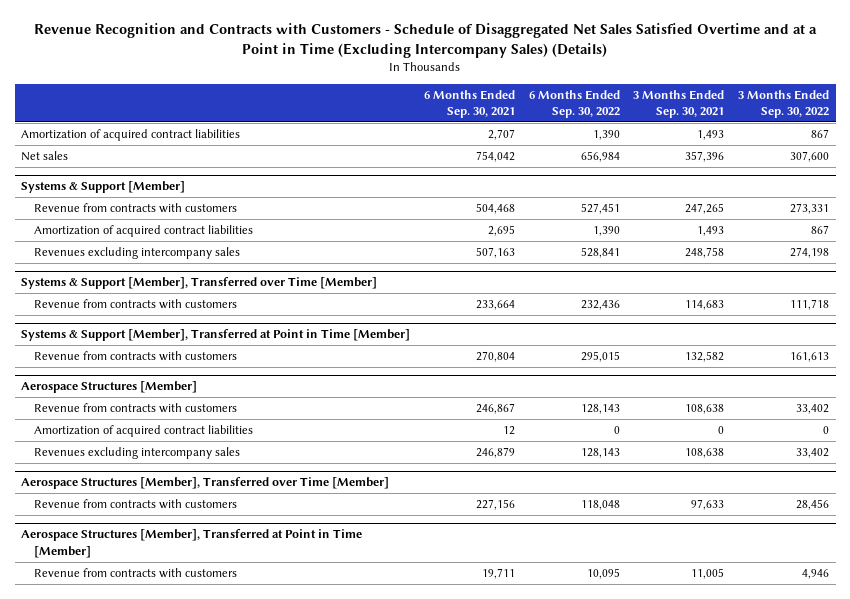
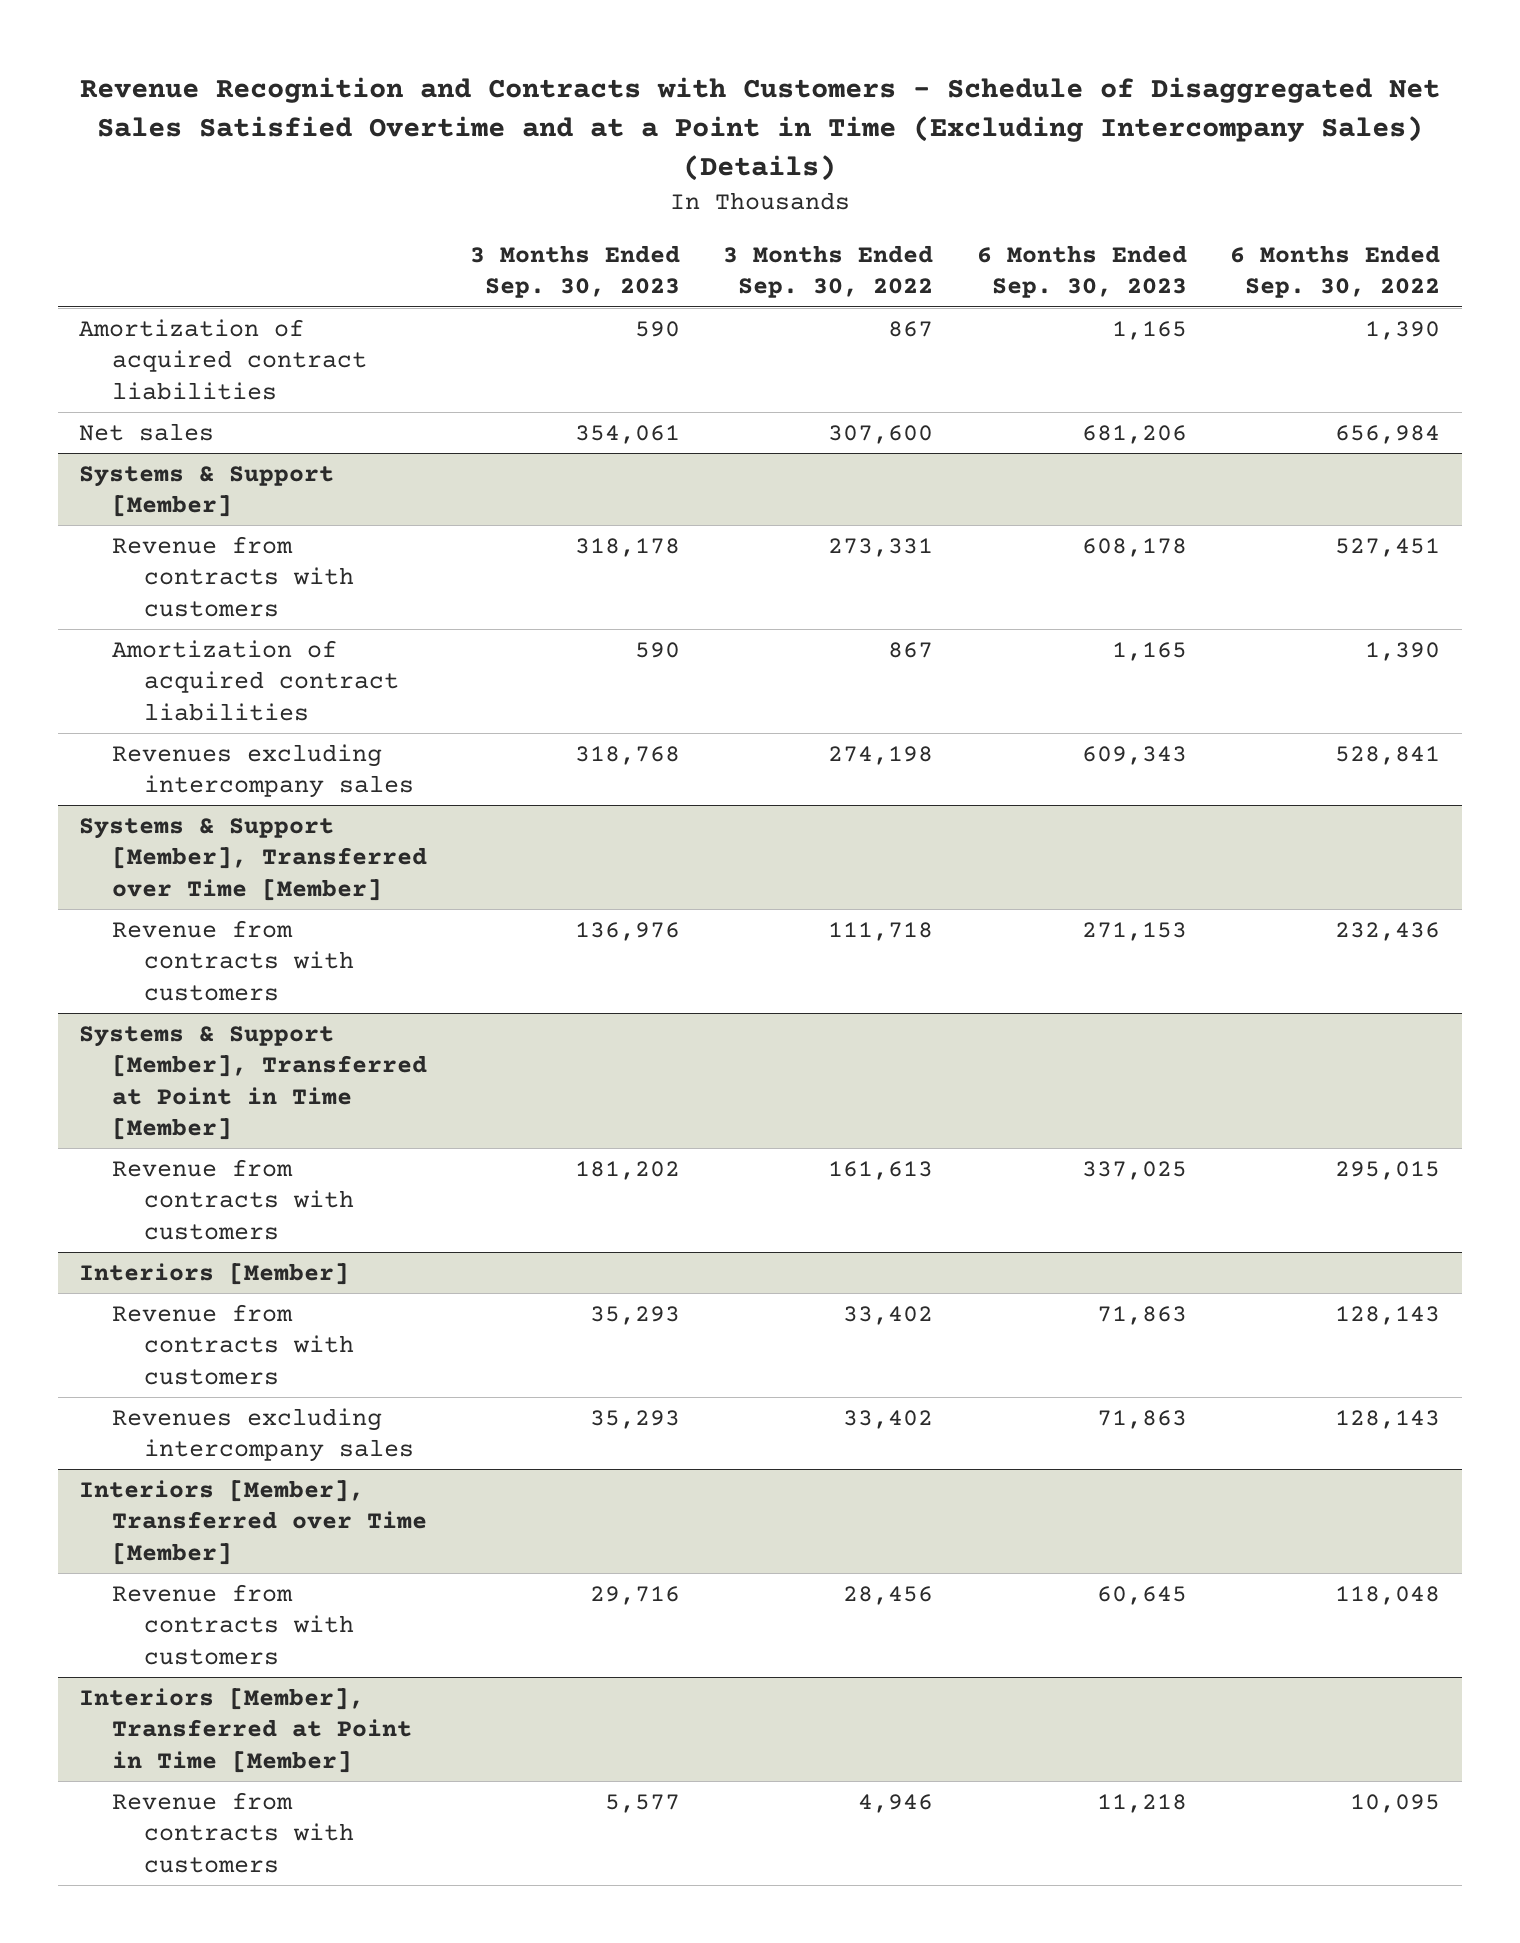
- | 6 Months Ended Sep. 30, 2021 | 6 Months Ended Sep. 30, 2022 | 3 Months Ended Sep. 30, 2021 | 3 Months Ended Sep. 30, 2022
+ | 3 Months Ended Sep. 30, 2023 | 3 Months Ended Sep. 30, 2022 | 6 Months Ended Sep. 30, 2023 | 6 Months Ended Sep. 30, 2022
- Aerospace Structures [Member]
+ Interiors [Member]
- Amortization of acquired contract liabilities | 12 | 0 | 0 | 0
- Aerospace Structures [Member], Transferred over Time [Member]
+ Interiors [Member], Transferred over Time [Member]
- Aerospace Structures [Member], Transferred at Point in Time [Member]
+ Interiors [Member], Transferred at Point in Time [Member]

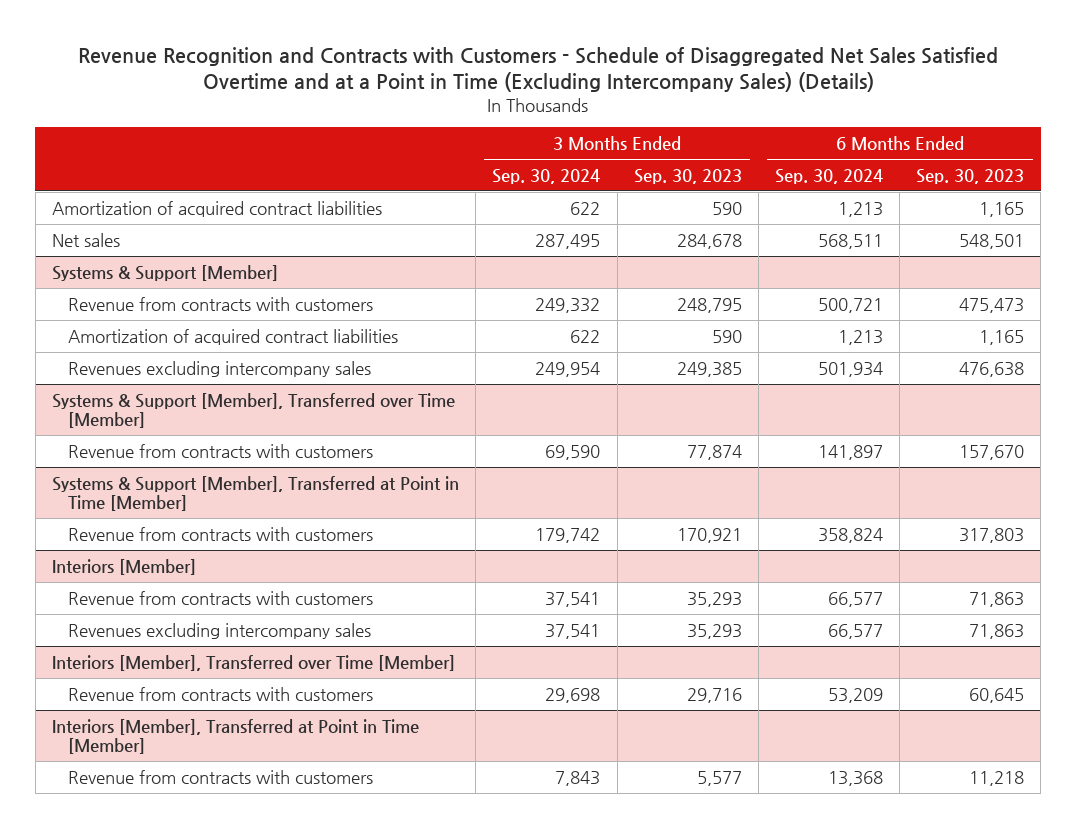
- | 3 Months Ended Sep. 30, 2023 | 3 Months Ended Sep. 30, 2022 | 6 Months Ended Sep. 30, 2023 | 6 Months Ended Sep. 30, 2022
+ | 3 Months Ended Sep. 30, 2024 | 3 Months Ended Sep. 30, 2023 | 6 Months Ended Sep. 30, 2024 | 6 Months Ended Sep. 30, 2023
- Net sales | 354,061 | 307,600 | 681,206 | 656,984
+ Net sales | 287,495 | 284,678 | 568,511 | 548,501
@ Systems & Support [Member]
- Revenue from contracts with customers | 318,178 | 273,331 | 608,178 | 527,451
+ Revenue from contracts with customers | 249,332 | 248,795 | 500,721 | 475,473
- Revenues excluding intercompany sales | 318,768 | 274,198 | 609,343 | 528,841
+ Revenues excluding intercompany sales | 249,954 | 249,385 | 501,934 | 476,638
@ Systems & Support [Member], Transferred over Time [Member]
- Revenue from contracts with customers | 136,976 | 111,718 | 271,153 | 232,436
+ Revenue from contracts with customers | 69,590 | 77,874 | 141,897 | 157,670
@ Systems & Support [Member], Transferred at Point in Time [Member]
- Revenue from contracts with customers | 181,202 | 161,613 | 337,025 | 295,015
+ Revenue from contracts with customers | 179,742 | 170,921 | 358,824 | 317,803

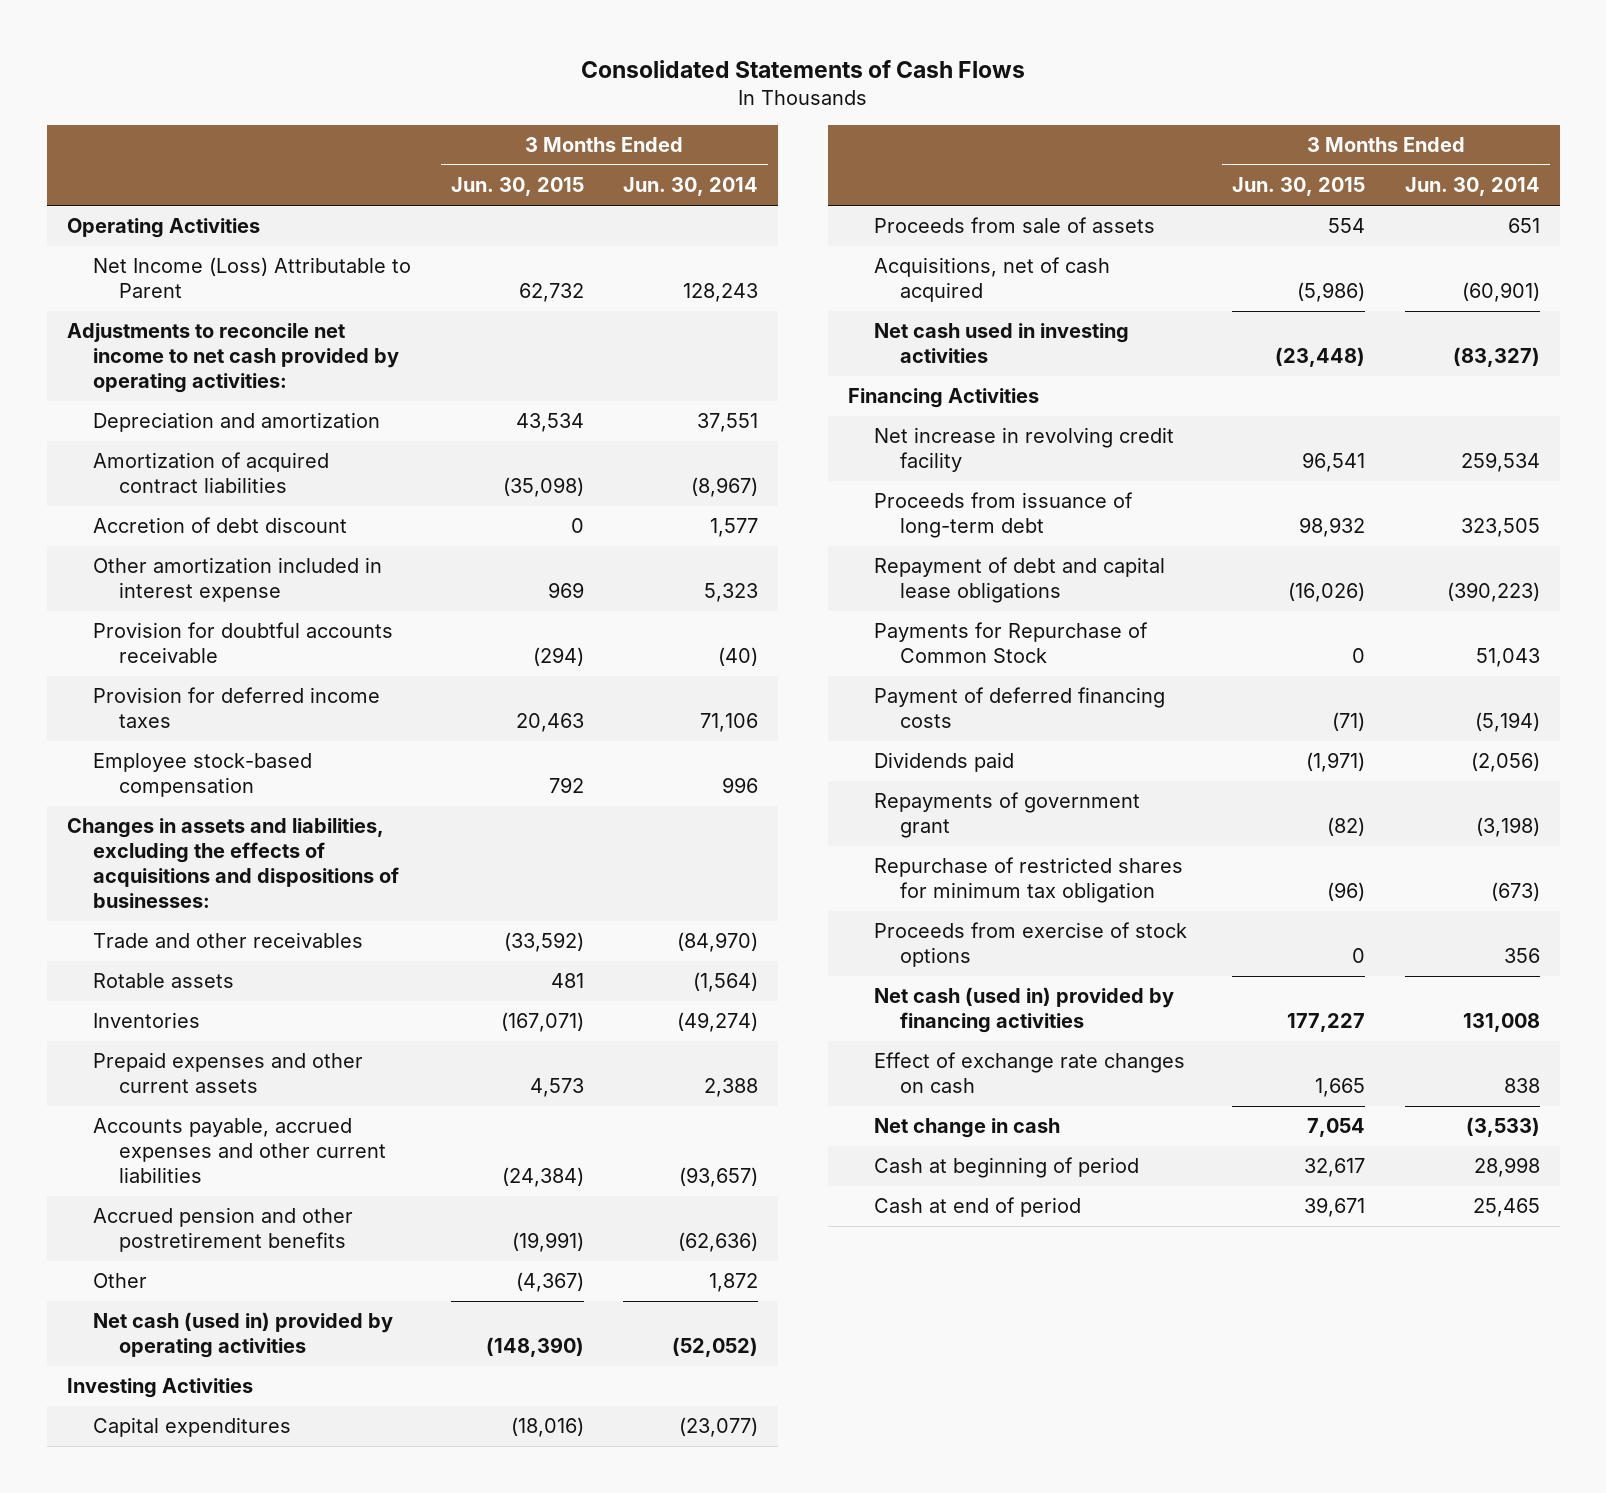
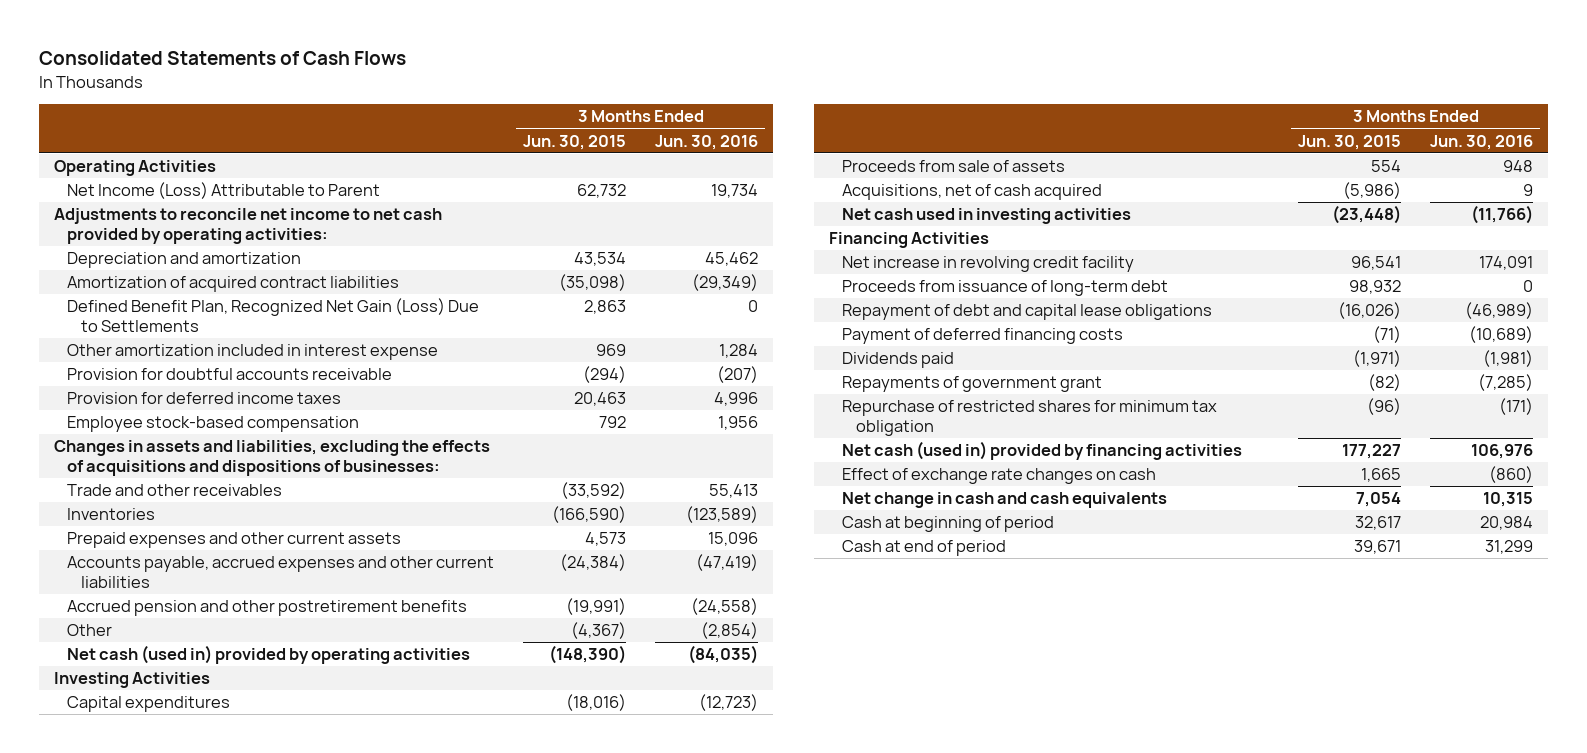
- | 3 Months Ended Jun. 30, 2015 | 3 Months Ended Jun. 30, 2014
+ | 3 Months Ended Jun. 30, 2015 | 3 Months Ended Jun. 30, 2016
- Accretion of debt discount | 0 | 1,577
+ Defined Benefit Plan, Recognized Net Gain (Loss) Due to Settlements | 2,863 | 0
- Rotable assets | 481 | (1,564)
- Inventories | (167,071) | (49,274)
+ Inventories | (166,590) | (123,589)
- Payments for Repurchase of Common Stock | 0 | 51,043
- Proceeds from exercise of stock options | 0 | 356
- Net change in cash | 7,054 | (3,533)
+ Net change in cash and cash equivalents | 7,054 | 10,315

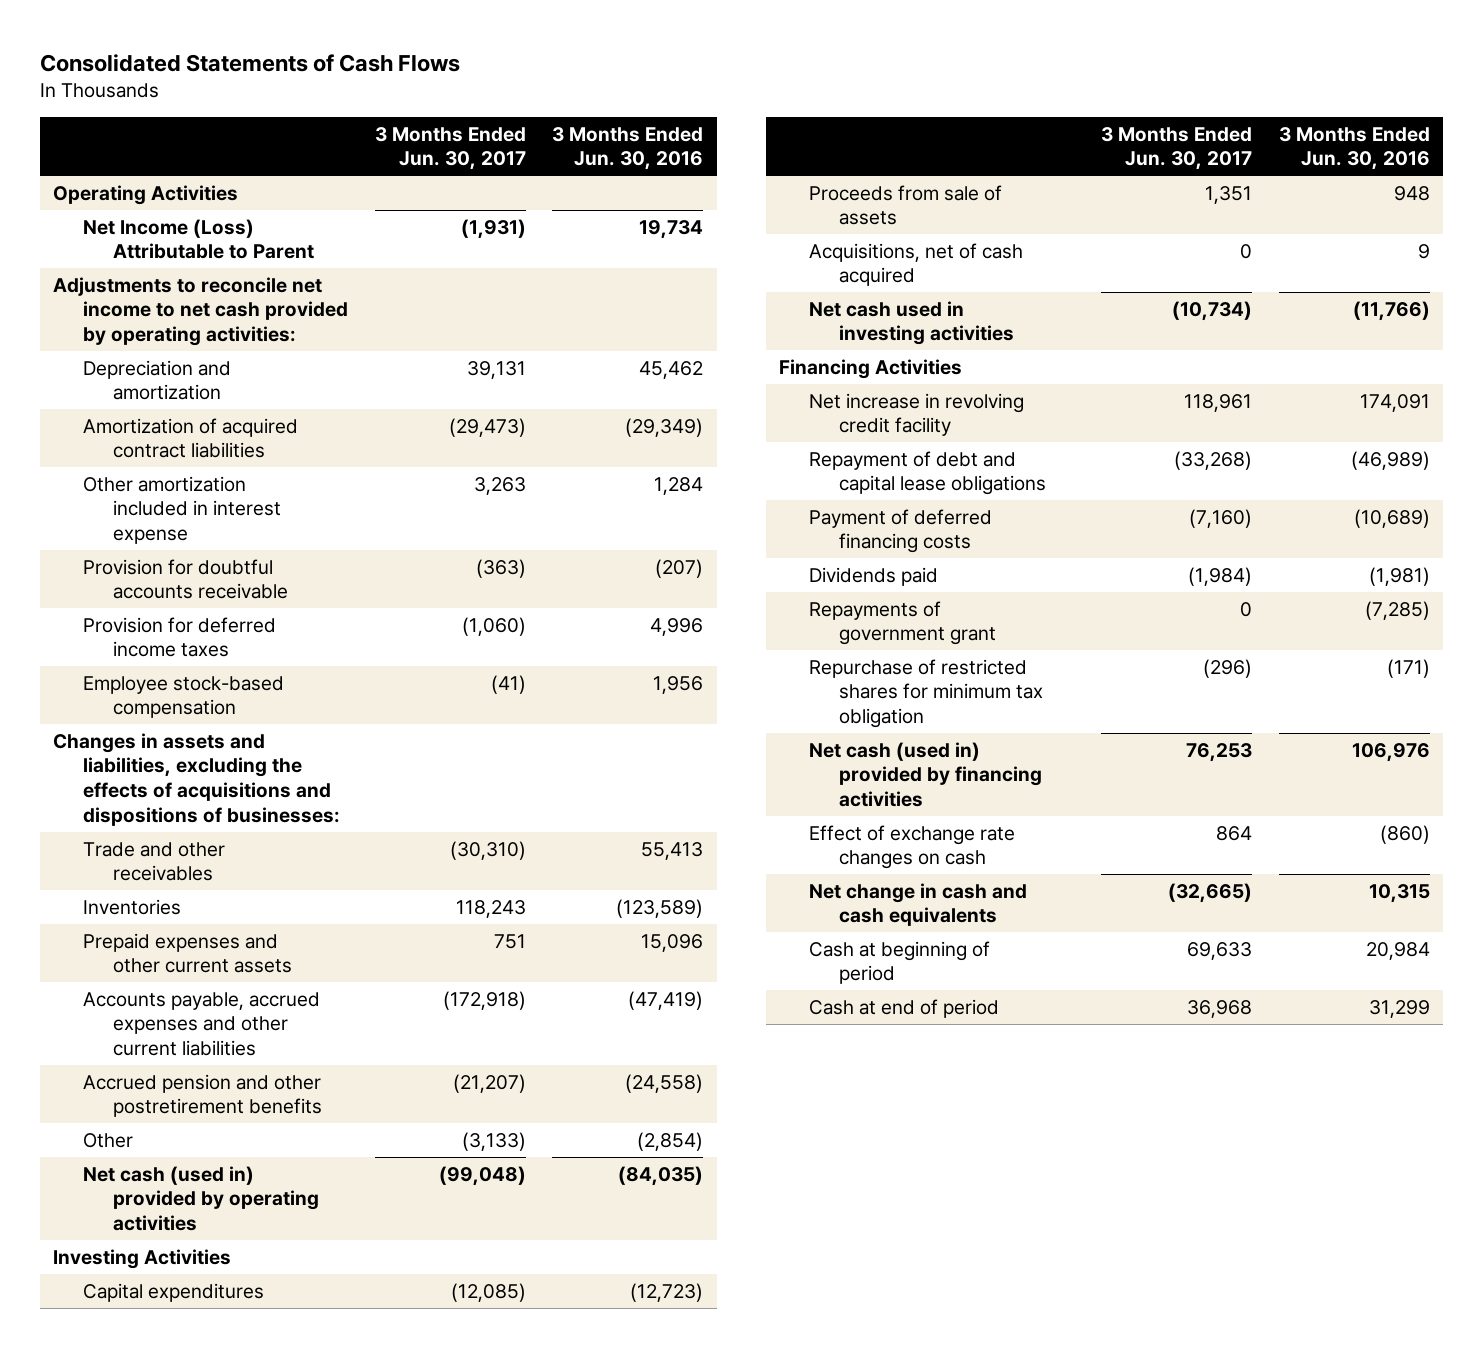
- | 3 Months Ended Jun. 30, 2015 | 3 Months Ended Jun. 30, 2016
+ | 3 Months Ended Jun. 30, 2017 | 3 Months Ended Jun. 30, 2016
- Defined Benefit Plan, Recognized Net Gain (Loss) Due to Settlements | 2,863 | 0
- Proceeds from issuance of long-term debt | 98,932 | 0

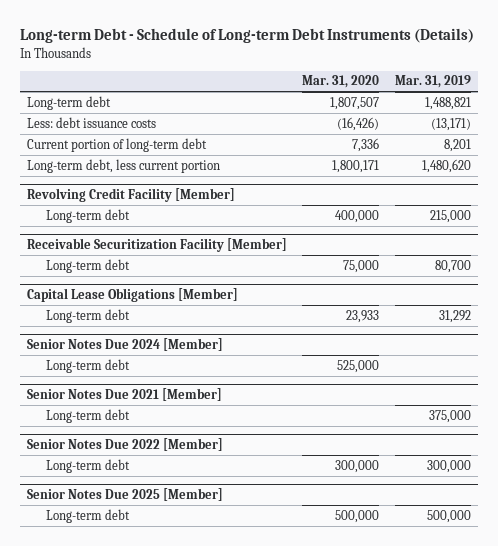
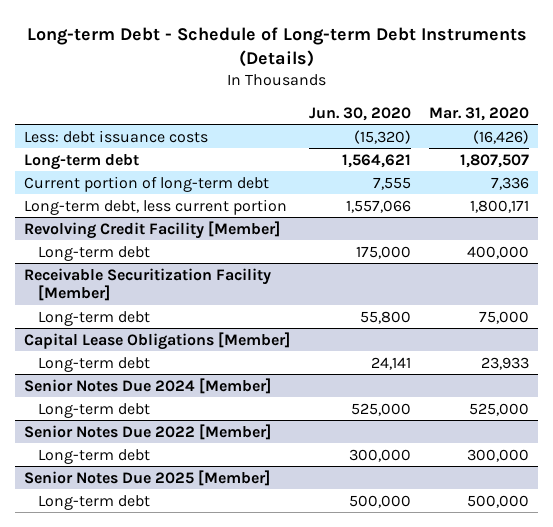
- | Mar. 31, 2020 | Mar. 31, 2019
+ | Jun. 30, 2020 | Mar. 31, 2020
moved down: Long-term debt | 1,564,621 | 1,807,507
- Senior Notes Due 2021 [Member]
- Long-term debt | | 375,000

